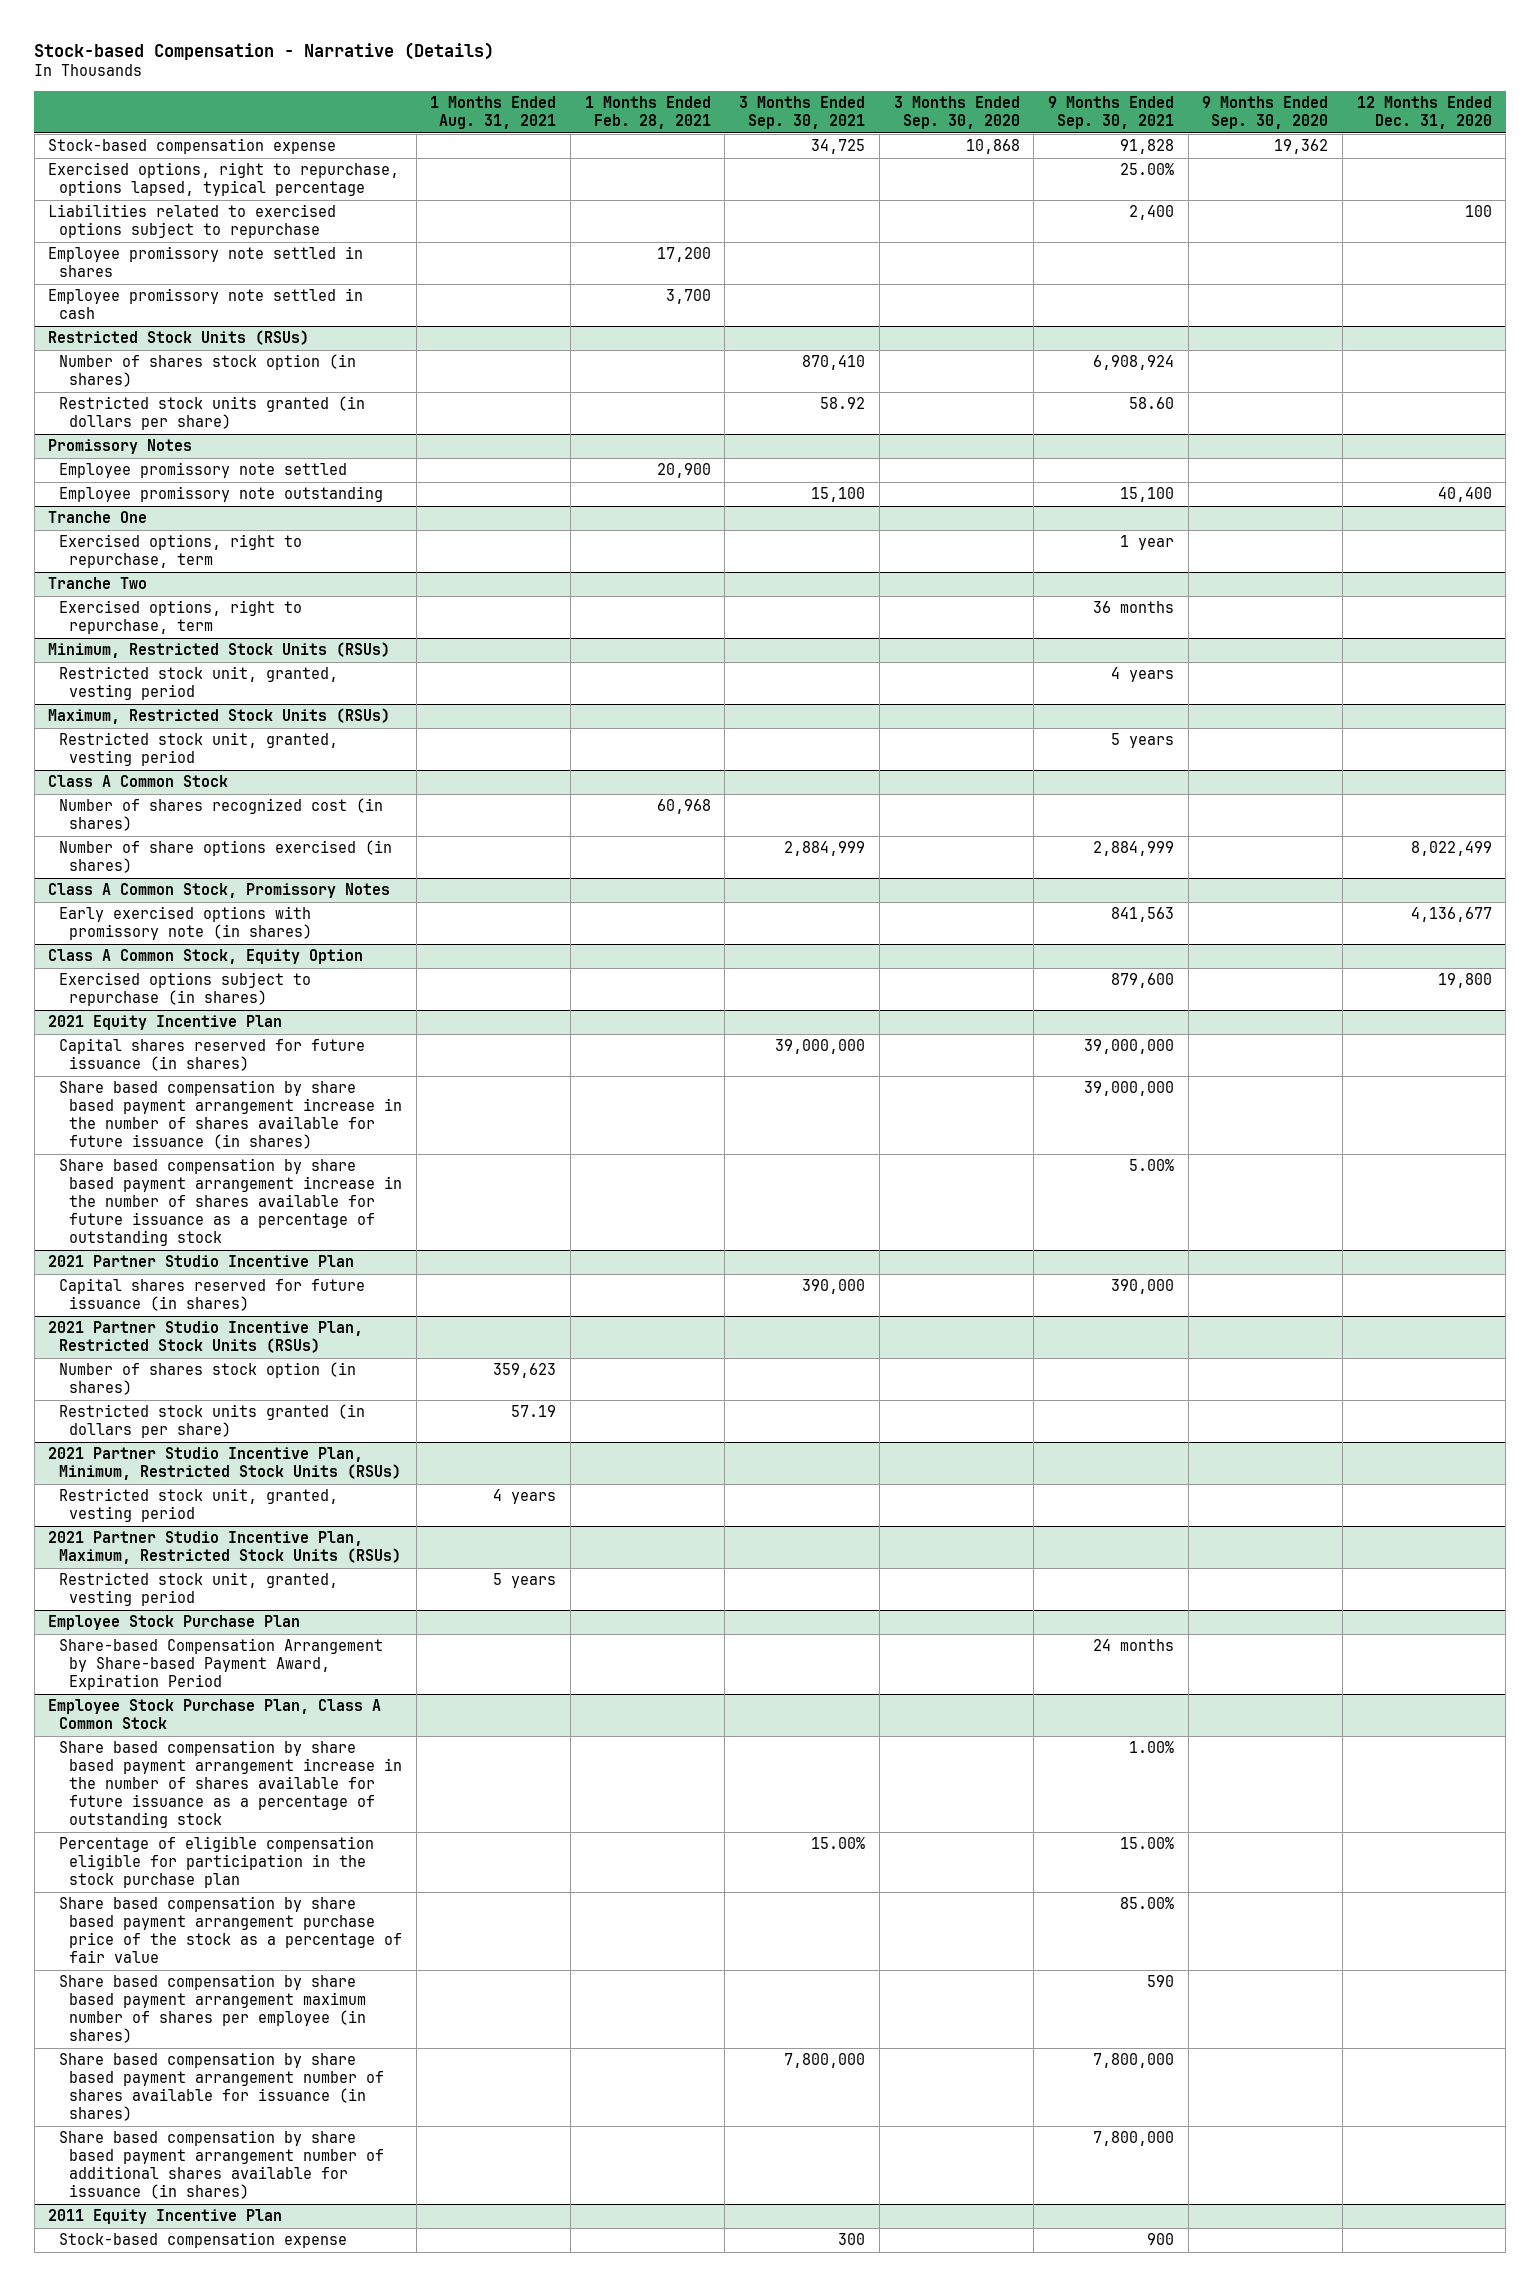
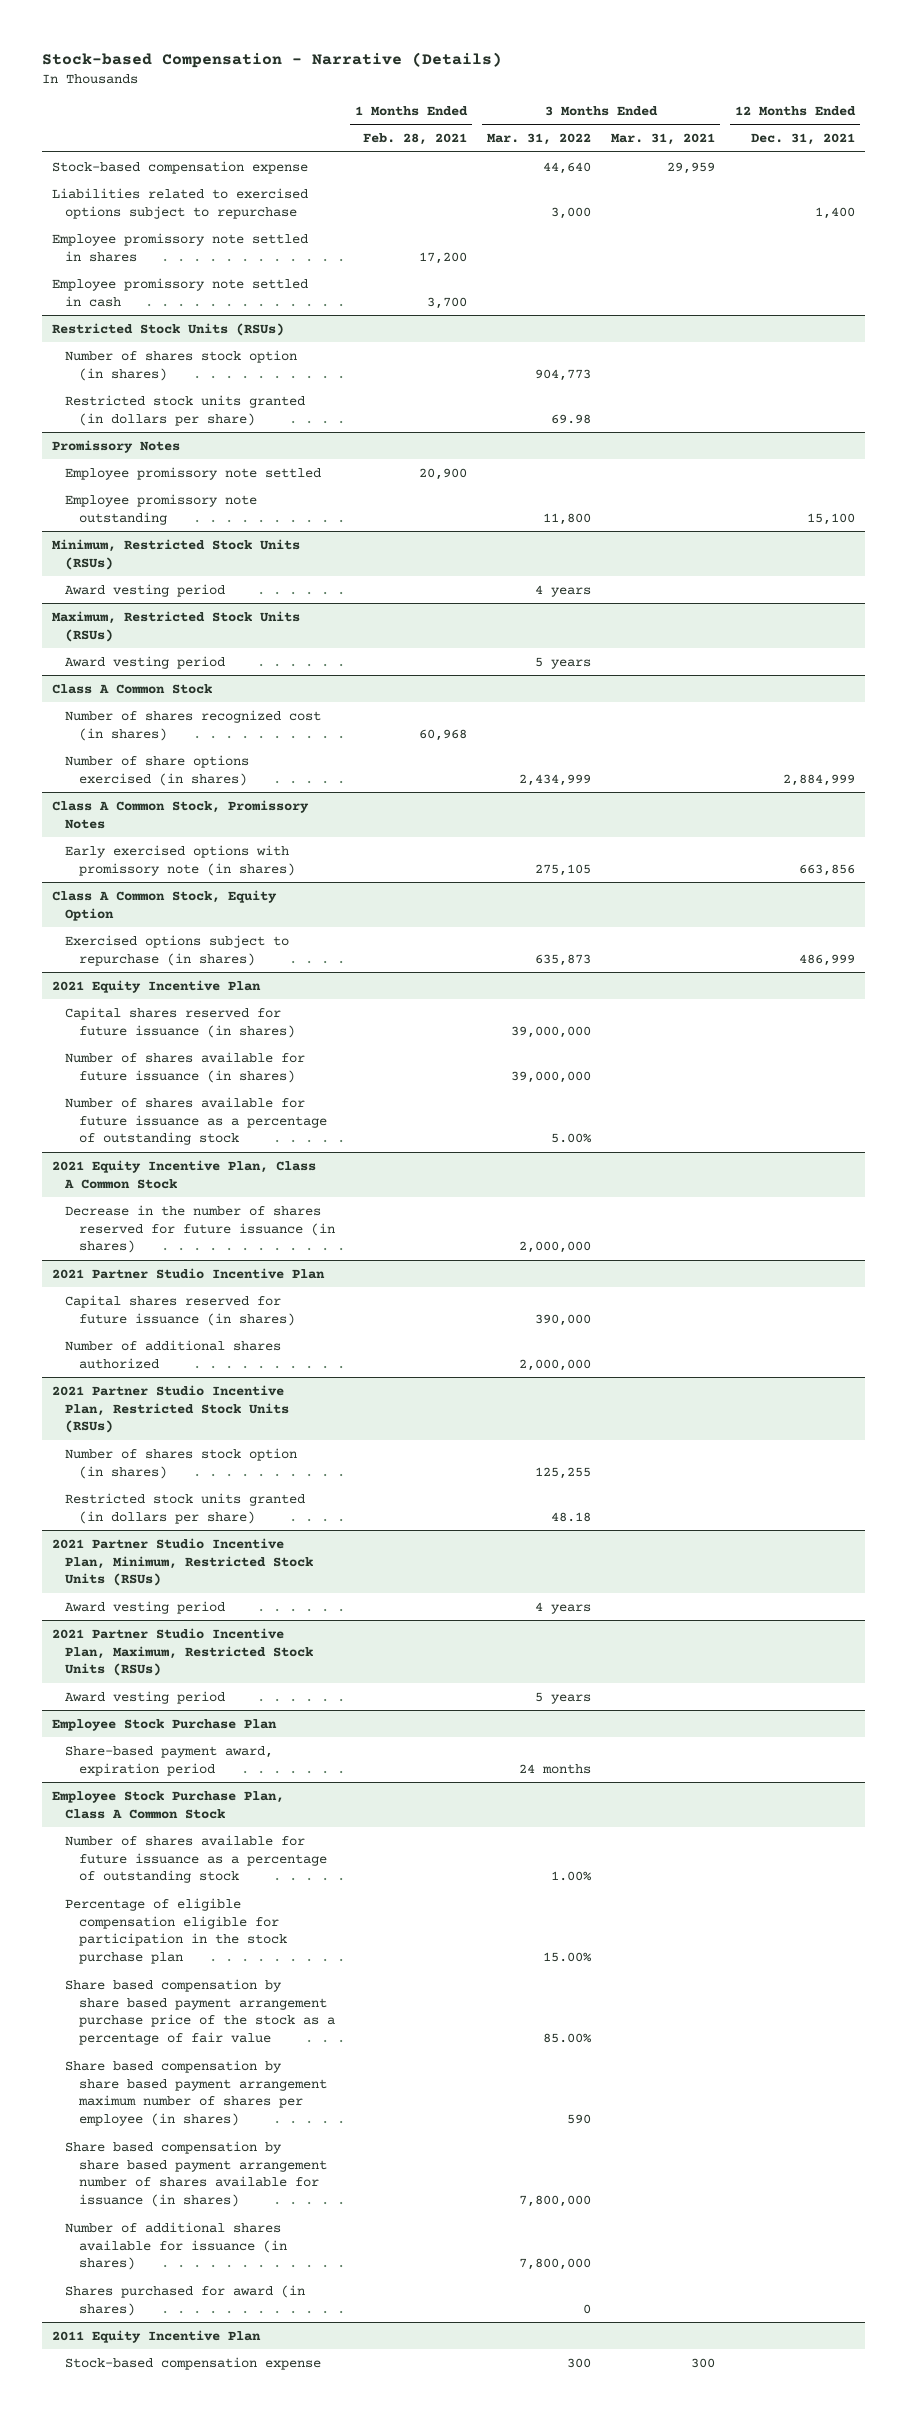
- | 1 Months Ended Aug. 31, 2021 | 1 Months Ended Feb. 28, 2021 | 3 Months Ended Sep. 30, 2021 | 3 Months Ended Sep. 30, 2020 | 9 Months Ended Sep. 30, 2021 | 9 Months Ended Sep. 30, 2020 | 12 Months Ended Dec. 31, 2020
+ | 1 Months Ended Feb. 28, 2021 | 3 Months Ended Mar. 31, 2022 | 3 Months Ended Mar. 31, 2021 | 12 Months Ended Dec. 31, 2021
- Exercised options, right to repurchase, options lapsed, typical percentage | | | | | 25.00% | |
- Tranche One
- Exercised options, right to repurchase, term | | | | | 1 year | |
- Tranche Two
- Exercised options, right to repurchase, term | | | | | 36 months | |
@ Minimum, Restricted Stock Units (RSUs)
- Restricted stock unit, granted, vesting period | | | | | 4 years | |
+ Award vesting period | | 4 years | |
@ Maximum, Restricted Stock Units (RSUs)
- Restricted stock unit, granted, vesting period | | | | | 5 years | |
+ Award vesting period | | 5 years | |
@ 2021 Equity Incentive Plan
- Share based compensation by share based payment arrangement increase in the number of shares available for future issuance (in shares) | | | | | 39,000,000 | |
- Share based compensation by share based payment arrangement increase in the number of shares available for future issuance as a percentage of outstanding stock | | | | | 5.00% | |
+ Number of shares available for future issuance (in shares) | | 39,000,000 | |
+ Number of shares available for future issuance as a percentage of outstanding stock | | 5.00% | |
+ 2021 Equity Incentive Plan, Class A Common Stock
+ Decrease in the number of shares reserved for future issuance (in shares) | | 2,000,000 | |
@ 2021 Partner Studio Incentive Plan
+ Number of additional shares authorized | | 2,000,000 | |
@ 2021 Partner Studio Incentive Plan, Minimum, Restricted Stock Units (RSUs)
- Restricted stock unit, granted, vesting period | 4 years | | | | | |
+ Award vesting period | | 4 years | |
@ 2021 Partner Studio Incentive Plan, Maximum, Restricted Stock Units (RSUs)
- Restricted stock unit, granted, vesting period | 5 years | | | | | |
+ Award vesting period | | 5 years | |
@ Employee Stock Purchase Plan
- Share-based Compensation Arrangement by Share-based Payment Award, Expiration Period | | | | | 24 months | |
+ Share-based payment award, expiration period | | 24 months | |
@ Employee Stock Purchase Plan, Class A Common Stock
- Share based compensation by share based payment arrangement increase in the number of shares available for future issuance as a percentage of outstanding stock | | | | | 1.00% | |
+ Number of shares available for future issuance as a percentage of outstanding stock | | 1.00% | |
- Share based compensation by share based payment arrangement number of additional shares available for issuance (in shares) | | | | | 7,800,000 | |
+ Number of additional shares available for issuance (in shares) | | 7,800,000 | |
+ Shares purchased for award (in shares) | | 0 | |

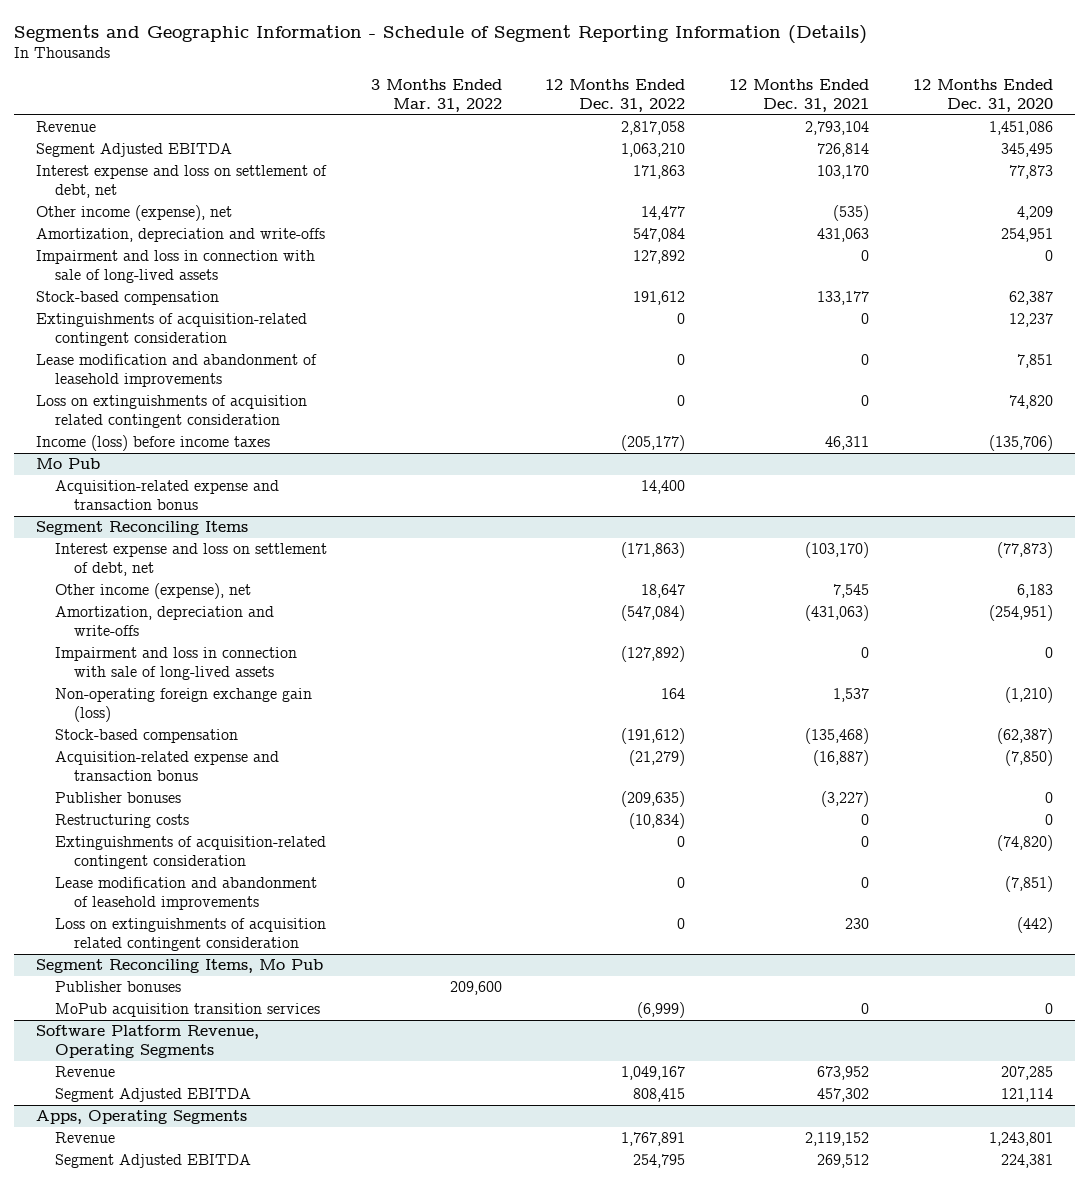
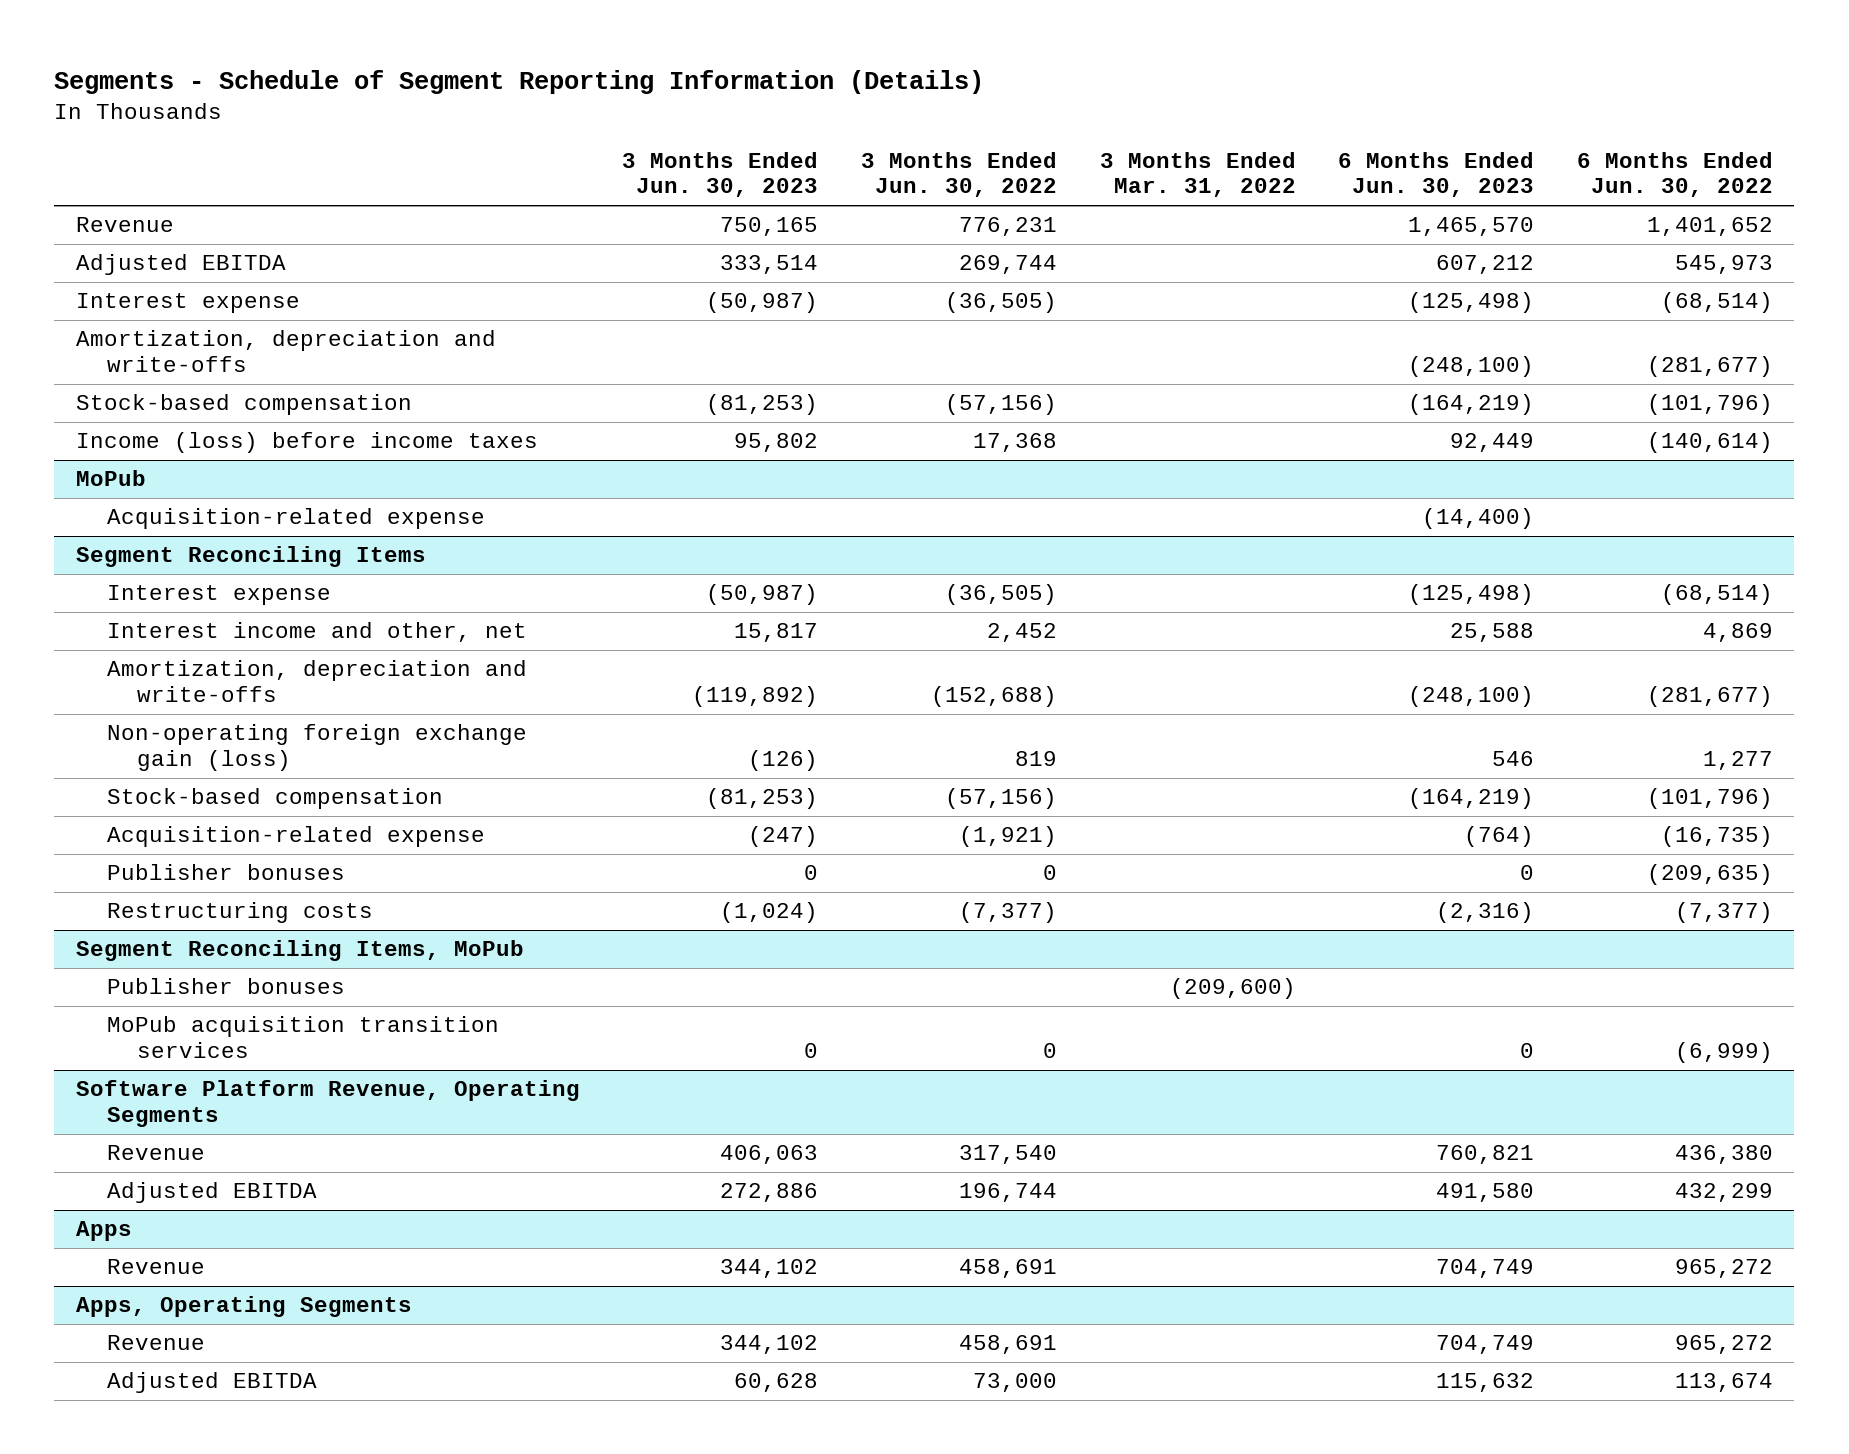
- Segments and Geographic Information - Schedule of Segment Reporting Information (Details)
+ Segments - Schedule of Segment Reporting Information (Details)
- | 3 Months Ended Mar. 31, 2022 | 12 Months Ended Dec. 31, 2022 | 12 Months Ended Dec. 31, 2021 | 12 Months Ended Dec. 31, 2020
+ | 3 Months Ended Jun. 30, 2023 | 3 Months Ended Jun. 30, 2022 | 3 Months Ended Mar. 31, 2022 | 6 Months Ended Jun. 30, 2023 | 6 Months Ended Jun. 30, 2022
- Segment Adjusted EBITDA | | 1,063,210 | 726,814 | 345,495
- Interest expense and loss on settlement of debt, net | | 171,863 | 103,170 | 77,873
- Other income (expense), net | | 14,477 | (535) | 4,209
+ Adjusted EBITDA | 333,514 | 269,744 | | 607,212 | 545,973
+ Interest expense | (50,987) | (36,505) | | (125,498) | (68,514)
- Impairment and loss in connection with sale of long-lived assets | | 127,892 | 0 | 0
- Extinguishments of acquisition-related contingent consideration | | 0 | 0 | 12,237
- Lease modification and abandonment of leasehold improvements | | 0 | 0 | 7,851
- Loss on extinguishments of acquisition related contingent consideration | | 0 | 0 | 74,820
- Mo Pub
- Acquisition-related expense and transaction bonus | | 14,400 | |
+ MoPub
+ Acquisition-related expense | | | | (14,400) |
@ Segment Reconciling Items
- Interest expense and loss on settlement of debt, net | | (171,863) | (103,170) | (77,873)
- Other income (expense), net | | 18,647 | 7,545 | 6,183
+ Interest expense | (50,987) | (36,505) | | (125,498) | (68,514)
+ Interest income and other, net | 15,817 | 2,452 | | 25,588 | 4,869
- Impairment and loss in connection with sale of long-lived assets | | (127,892) | 0 | 0
- Acquisition-related expense and transaction bonus | | (21,279) | (16,887) | (7,850)
+ Acquisition-related expense | (247) | (1,921) | | (764) | (16,735)
- Extinguishments of acquisition-related contingent consideration | | 0 | 0 | (74,820)
- Lease modification and abandonment of leasehold improvements | | 0 | 0 | (7,851)
- Loss on extinguishments of acquisition related contingent consideration | | 0 | 230 | (442)
- Segment Reconciling Items, Mo Pub
- Publisher bonuses | 209,600 | | |
+ Segment Reconciling Items, MoPub
+ Publisher bonuses | | | (209,600) | |
@ Software Platform Revenue, Operating Segments
- Segment Adjusted EBITDA | | 808,415 | 457,302 | 121,114
+ Adjusted EBITDA | 272,886 | 196,744 | | 491,580 | 432,299
+ Apps
+ Revenue | 344,102 | 458,691 | | 704,749 | 965,272
@ Apps, Operating Segments
- Segment Adjusted EBITDA | | 254,795 | 269,512 | 224,381
+ Adjusted EBITDA | 60,628 | 73,000 | | 115,632 | 113,674

